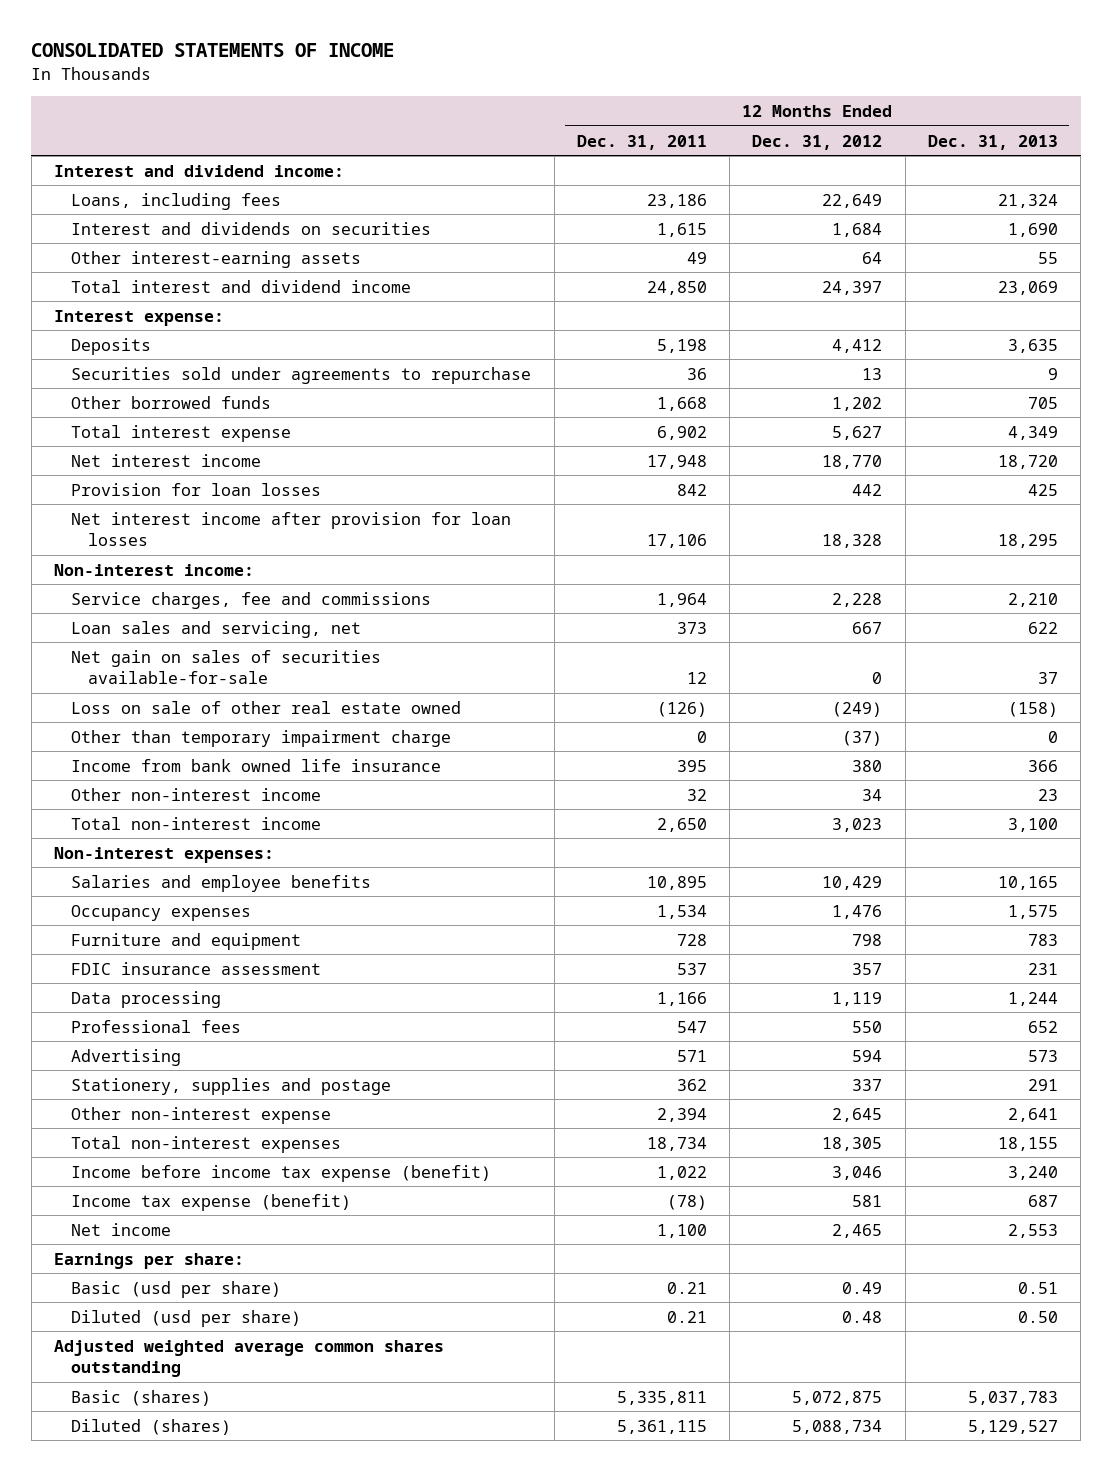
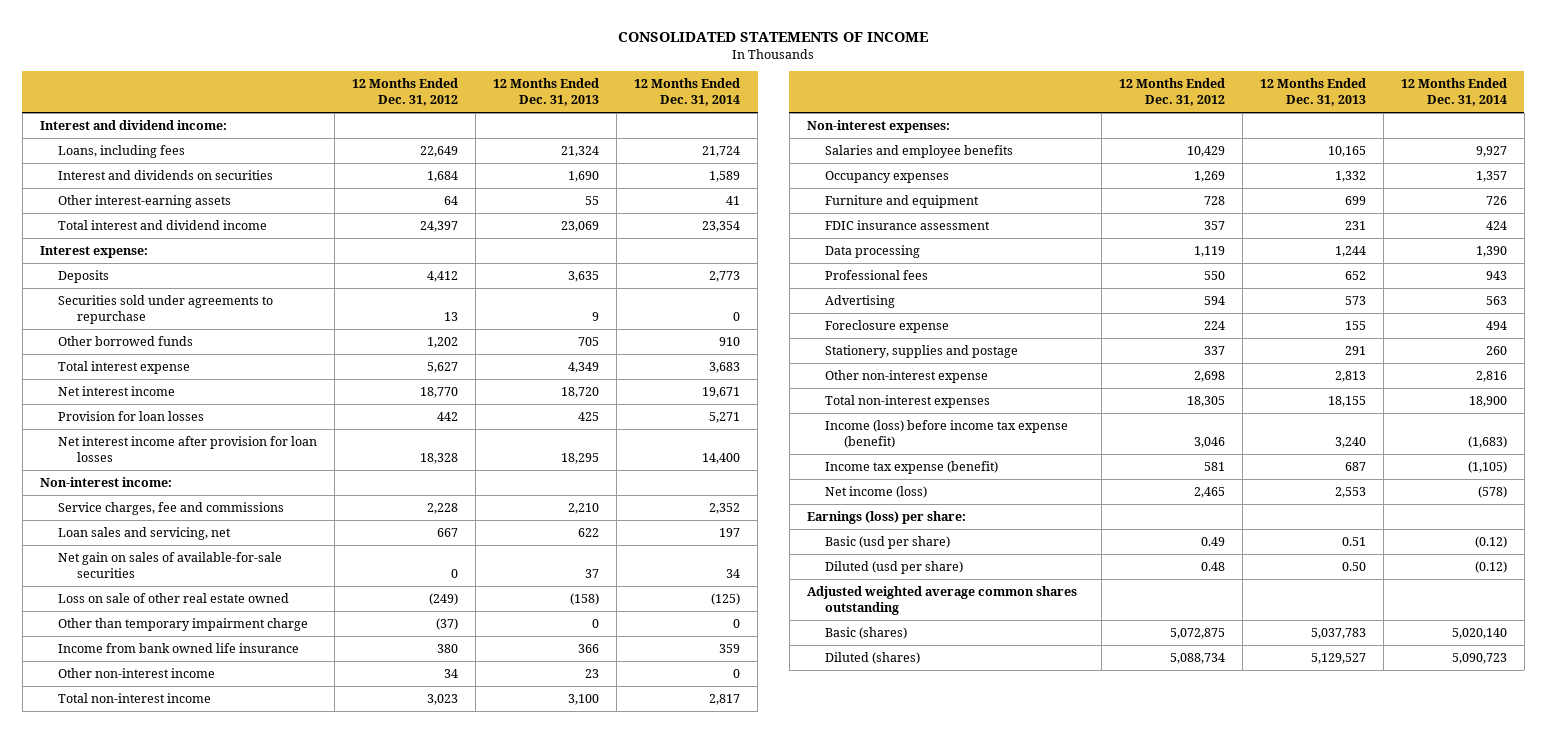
- | 12 Months Ended Dec. 31, 2011 | 12 Months Ended Dec. 31, 2012 | 12 Months Ended Dec. 31, 2013
+ | 12 Months Ended Dec. 31, 2012 | 12 Months Ended Dec. 31, 2013 | 12 Months Ended Dec. 31, 2014
- Net gain on sales of securities available-for-sale | 12 | 0 | 37
+ Net gain on sales of available-for-sale securities | 0 | 37 | 34
- Occupancy expenses | 1,534 | 1,476 | 1,575
- Furniture and equipment | 728 | 798 | 783
+ Occupancy expenses | 1,269 | 1,332 | 1,357
+ Furniture and equipment | 728 | 699 | 726
+ Foreclosure expense | 224 | 155 | 494
- Other non-interest expense | 2,394 | 2,645 | 2,641
+ Other non-interest expense | 2,698 | 2,813 | 2,816
- Income before income tax expense (benefit) | 1,022 | 3,046 | 3,240
+ Income (loss) before income tax expense (benefit) | 3,046 | 3,240 | (1,683)
- Net income | 1,100 | 2,465 | 2,553
- Earnings per share:
+ Net income (loss) | 2,465 | 2,553 | (578)
+ Earnings (loss) per share:

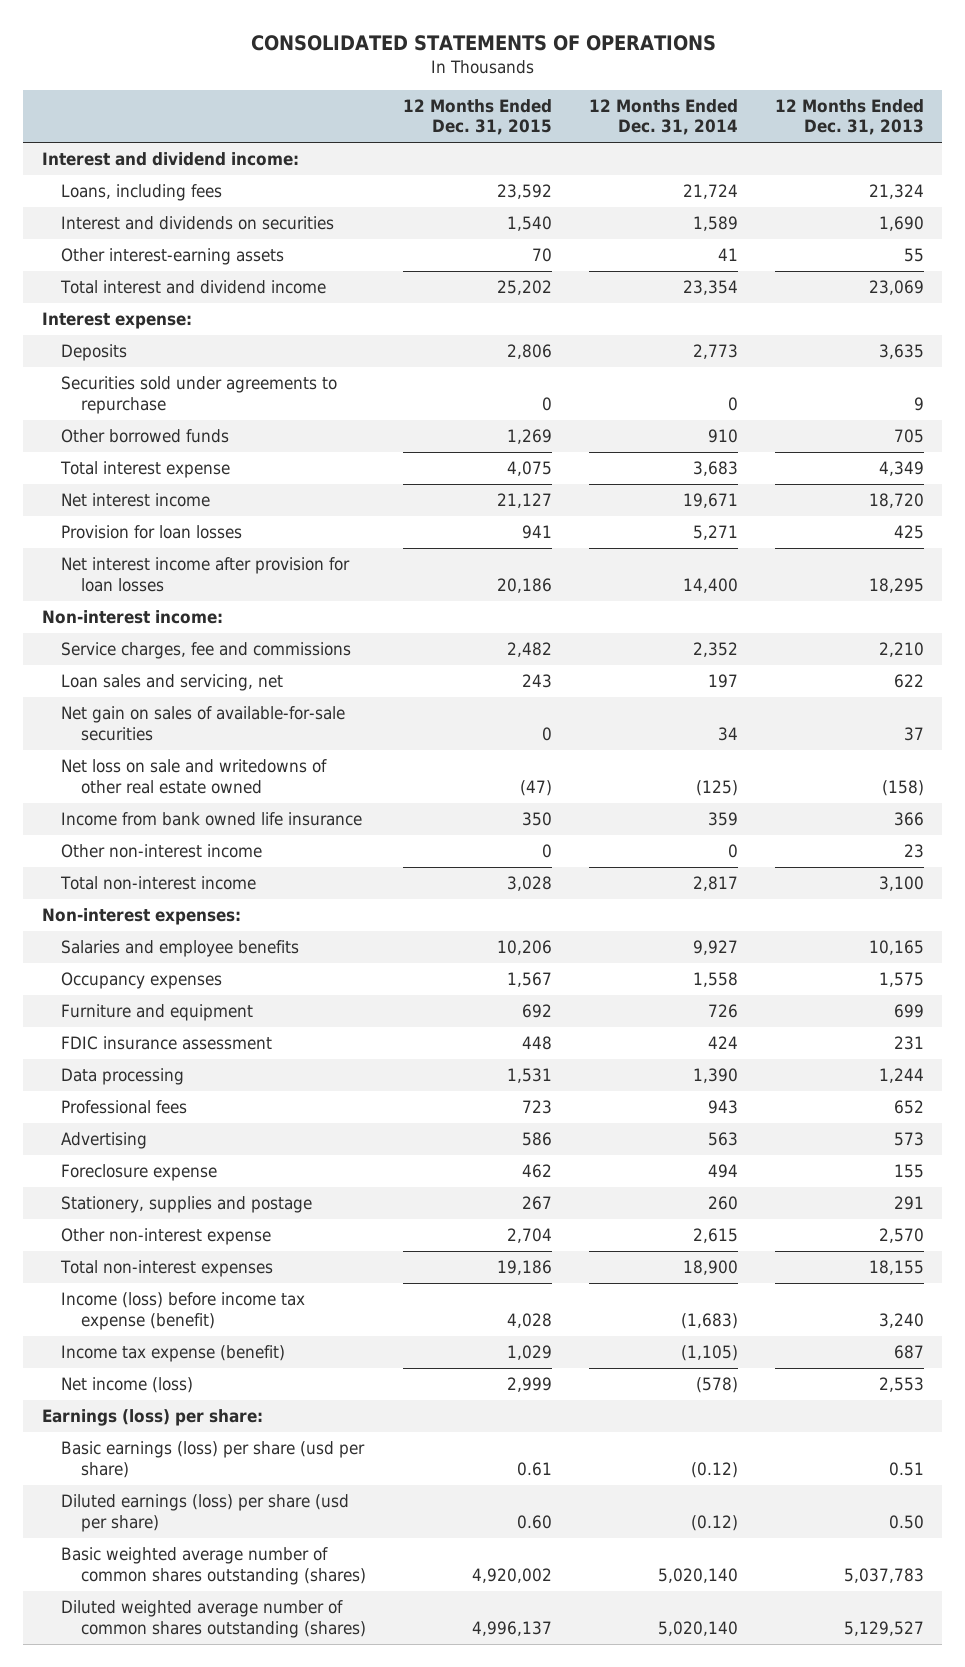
- CONSOLIDATED STATEMENTS OF INCOME
+ CONSOLIDATED STATEMENTS OF OPERATIONS
- | 12 Months Ended Dec. 31, 2012 | 12 Months Ended Dec. 31, 2013 | 12 Months Ended Dec. 31, 2014
+ | 12 Months Ended Dec. 31, 2015 | 12 Months Ended Dec. 31, 2014 | 12 Months Ended Dec. 31, 2013
- Loss on sale of other real estate owned | (249) | (158) | (125)
- Other than temporary impairment charge | (37) | 0 | 0
+ Net loss on sale and writedowns of other real estate owned | (47) | (125) | (158)
- Occupancy expenses | 1,269 | 1,332 | 1,357
+ Occupancy expenses | 1,567 | 1,558 | 1,575
- Other non-interest expense | 2,698 | 2,813 | 2,816
+ Other non-interest expense | 2,704 | 2,615 | 2,570
- Basic (usd per share) | 0.49 | 0.51 | (0.12)
- Diluted (usd per share) | 0.48 | 0.50 | (0.12)
- Adjusted weighted average common shares outstanding
- Basic (shares) | 5,072,875 | 5,037,783 | 5,020,140
- Diluted (shares) | 5,088,734 | 5,129,527 | 5,090,723
+ Basic earnings (loss) per share (usd per share) | 0.61 | (0.12) | 0.51
+ Diluted earnings (loss) per share (usd per share) | 0.60 | (0.12) | 0.50
+ Basic weighted average number of common shares outstanding (shares) | 4,920,002 | 5,020,140 | 5,037,783
+ Diluted weighted average number of common shares outstanding (shares) | 4,996,137 | 5,020,140 | 5,129,527

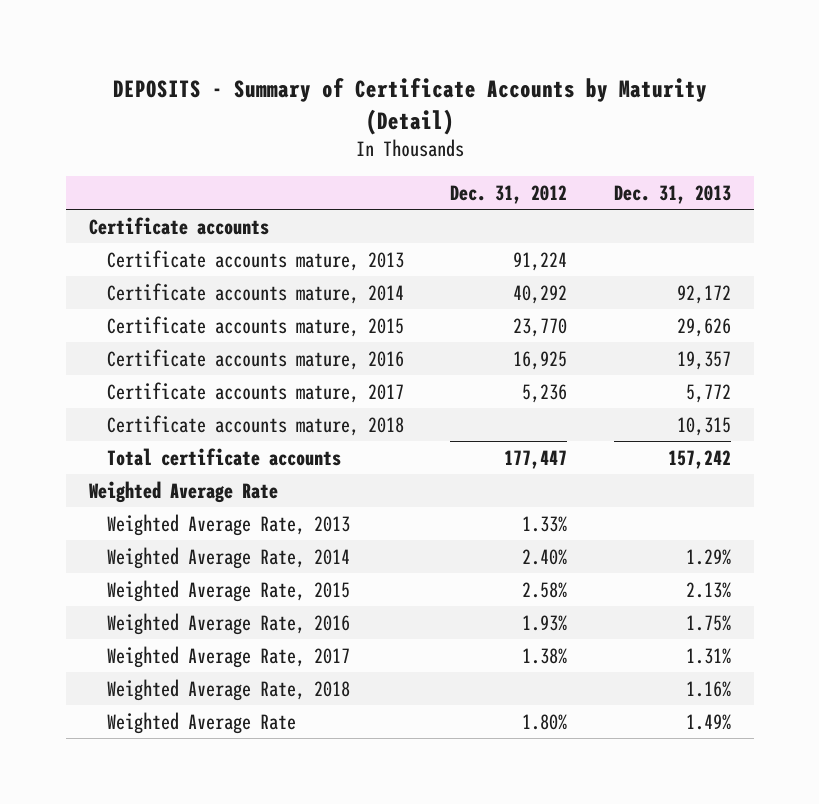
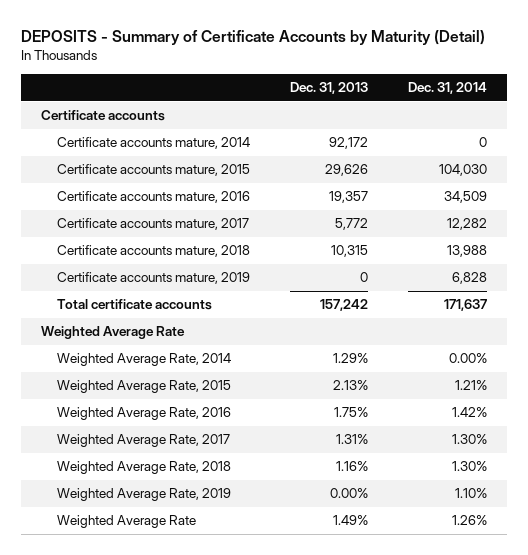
- | Dec. 31, 2012 | Dec. 31, 2013
+ | Dec. 31, 2013 | Dec. 31, 2014
- Certificate accounts mature, 2013 | 91,224 |
+ Certificate accounts mature, 2019 | 0 | 6,828
- Weighted Average Rate, 2013 | 1.33% |
+ Weighted Average Rate, 2019 | 0.00% | 1.10%

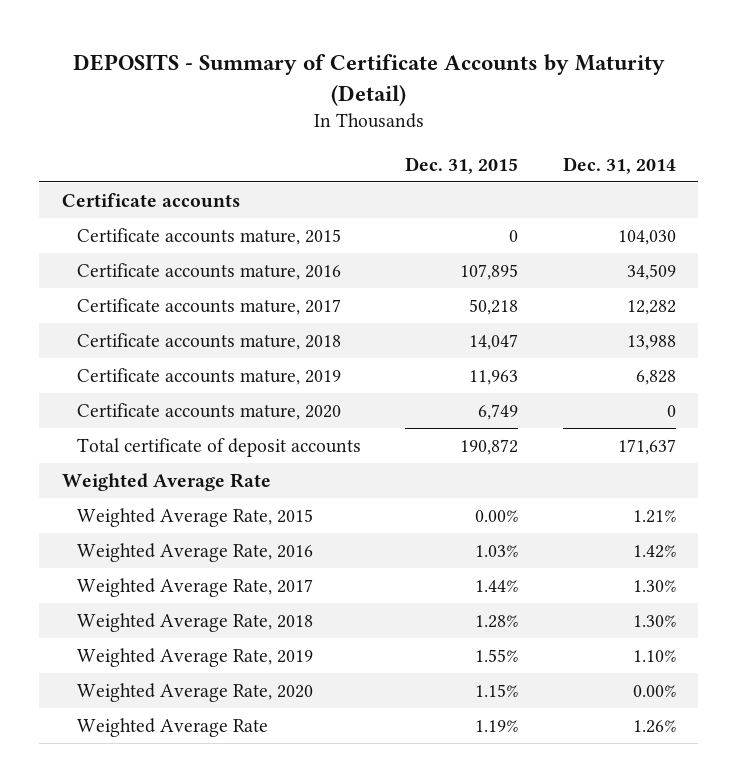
- | Dec. 31, 2013 | Dec. 31, 2014
+ | Dec. 31, 2015 | Dec. 31, 2014
- Certificate accounts mature, 2014 | 92,172 | 0
- Total certificate accounts | 157,242 | 171,637
+ Certificate accounts mature, 2020 | 6,749 | 0
+ Total certificate of deposit accounts | 190,872 | 171,637
- Weighted Average Rate, 2014 | 1.29% | 0.00%
+ Weighted Average Rate, 2020 | 1.15% | 0.00%

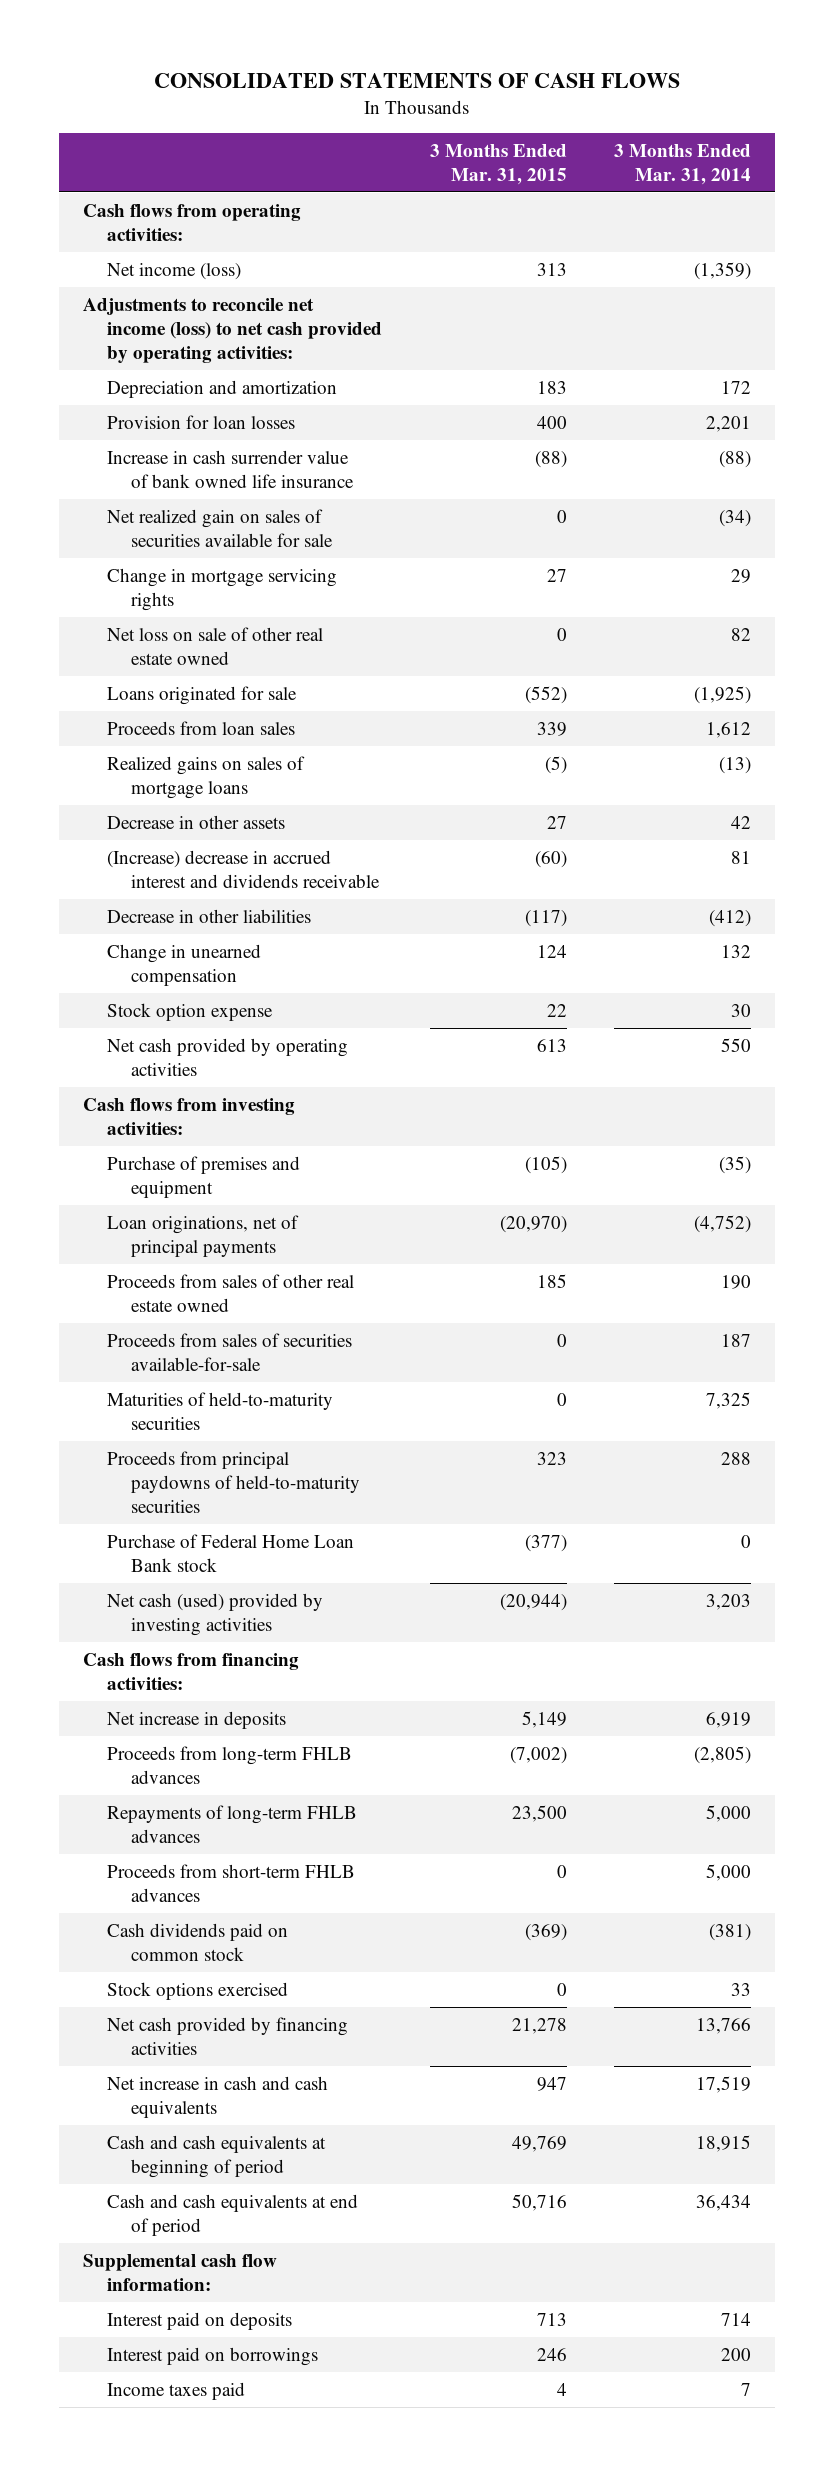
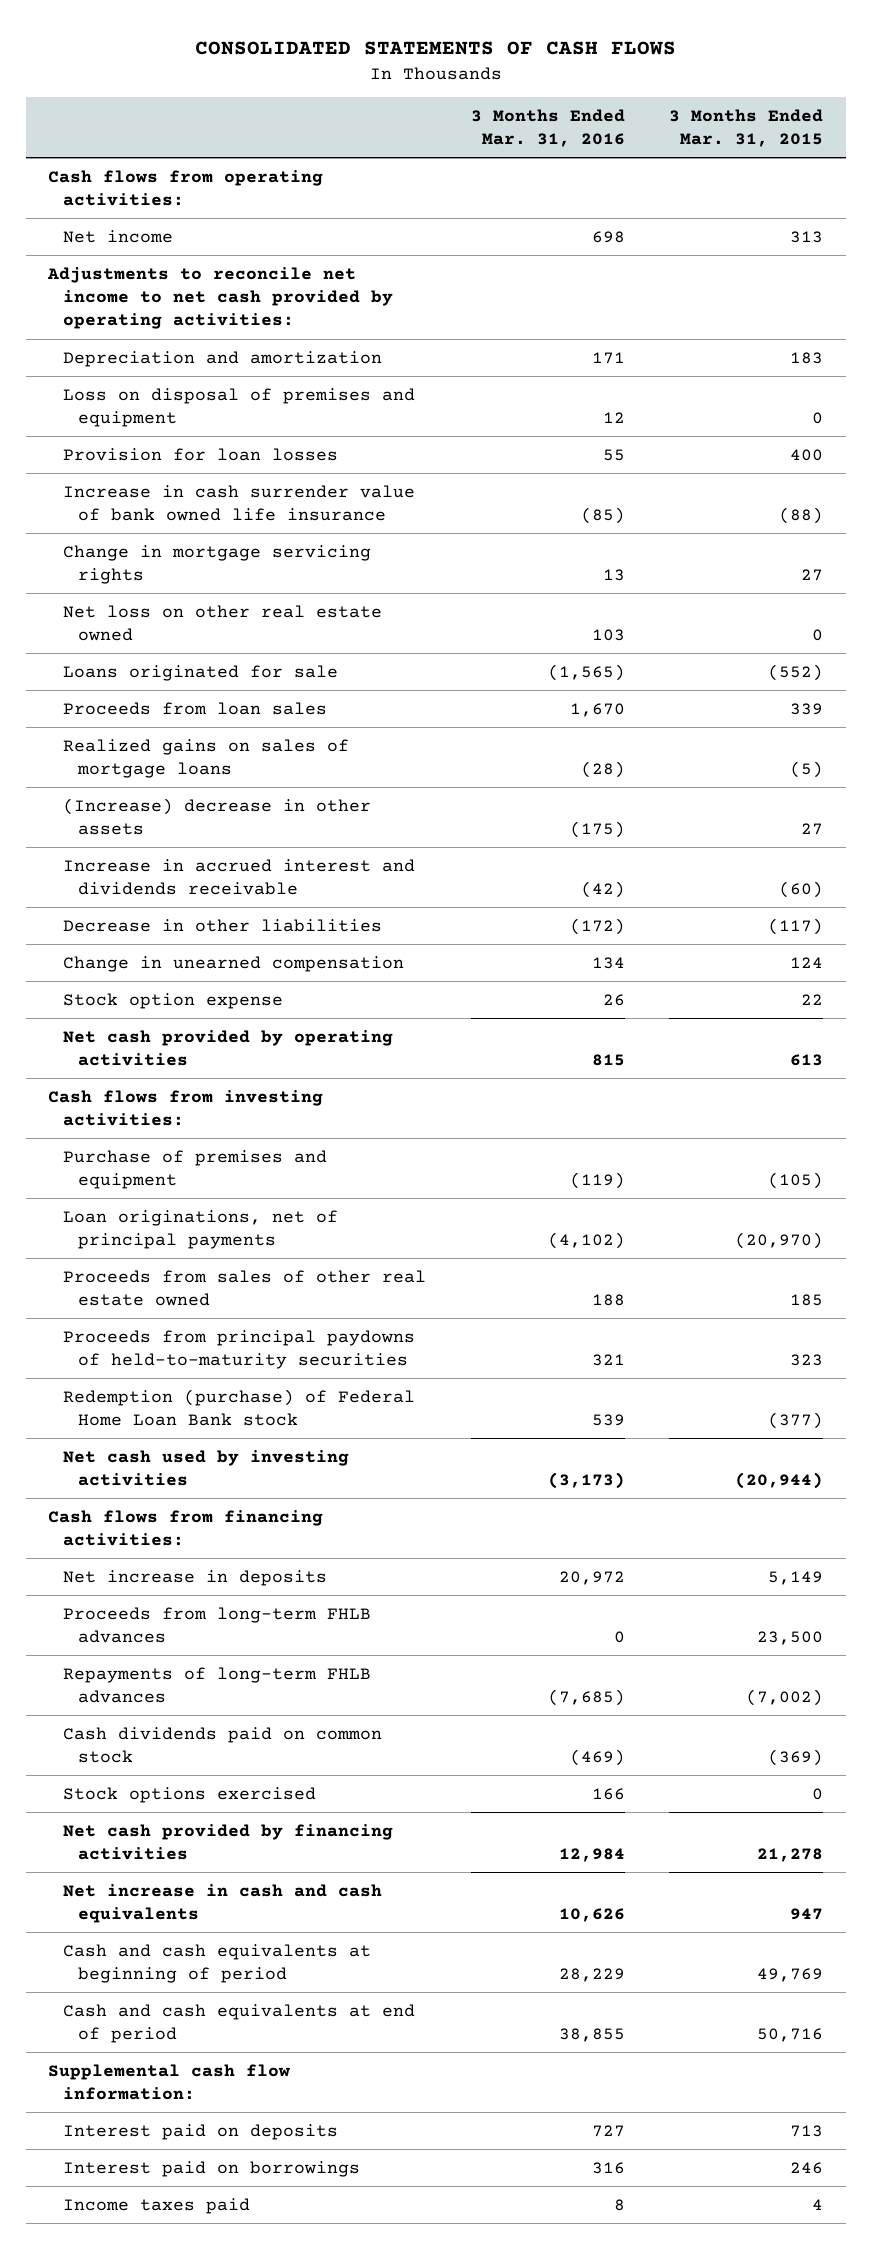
- | 3 Months Ended Mar. 31, 2015 | 3 Months Ended Mar. 31, 2014
+ | 3 Months Ended Mar. 31, 2016 | 3 Months Ended Mar. 31, 2015
- Net income (loss) | 313 | (1,359)
- Adjustments to reconcile net income (loss) to net cash provided by operating activities:
+ Net income | 698 | 313
+ Adjustments to reconcile net income to net cash provided by operating activities:
+ Loss on disposal of premises and equipment | 12 | 0
- Net realized gain on sales of securities available for sale | 0 | (34)
- Net loss on sale of other real estate owned | 0 | 82
+ Net loss on other real estate owned | 103 | 0
- Decrease in other assets | 27 | 42
- (Increase) decrease in accrued interest and dividends receivable | (60) | 81
+ (Increase) decrease in other assets | (175) | 27
+ Increase in accrued interest and dividends receivable | (42) | (60)
- Proceeds from sales of securities available-for-sale | 0 | 187
- Maturities of held-to-maturity securities | 0 | 7,325
- Purchase of Federal Home Loan Bank stock | (377) | 0
- Net cash (used) provided by investing activities | (20,944) | 3,203
+ Redemption (purchase) of Federal Home Loan Bank stock | 539 | (377)
+ Net cash used by investing activities | (3,173) | (20,944)
- Proceeds from long-term FHLB advances | (7,002) | (2,805)
- Repayments of long-term FHLB advances | 23,500 | 5,000
- Proceeds from short-term FHLB advances | 0 | 5,000
+ Proceeds from long-term FHLB advances | 0 | 23,500
+ Repayments of long-term FHLB advances | (7,685) | (7,002)

